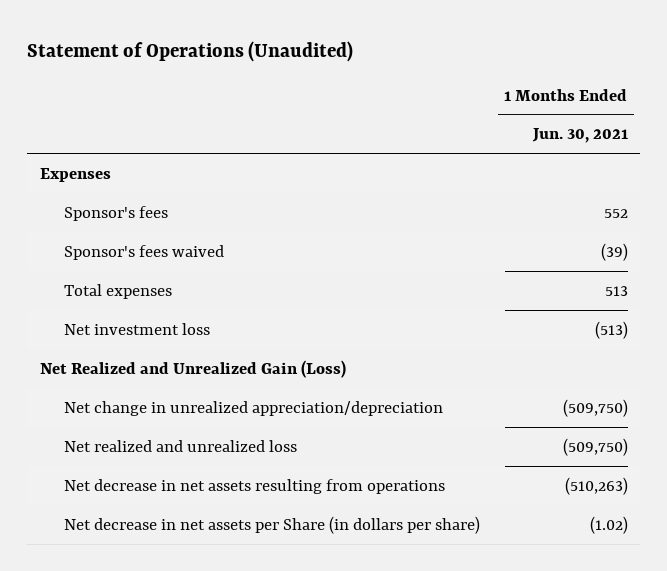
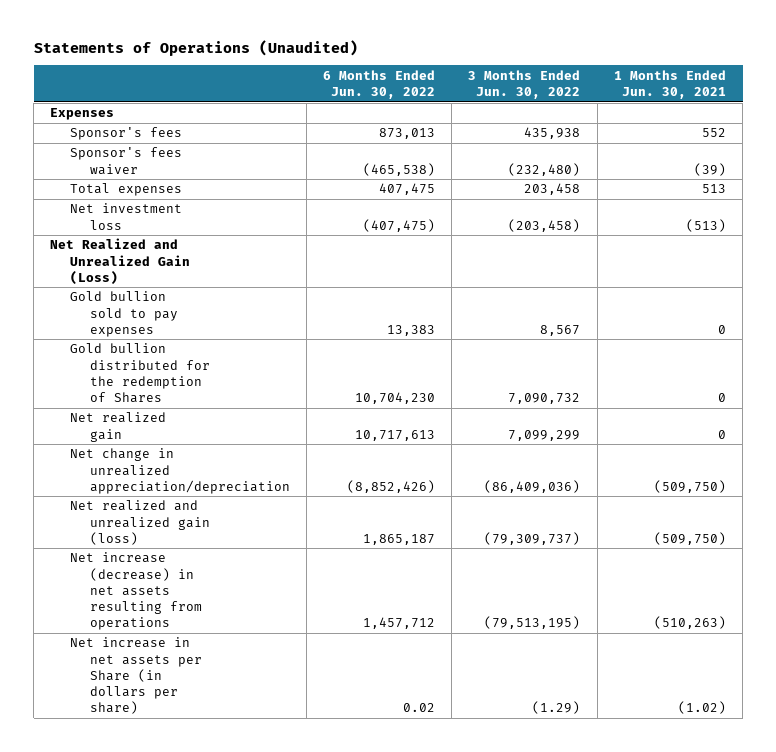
- Statement of Operations (Unaudited)
+ Statements of Operations (Unaudited)
- | 1 Months Ended Jun. 30, 2021
+ | 6 Months Ended Jun. 30, 2022 | 3 Months Ended Jun. 30, 2022 | 1 Months Ended Jun. 30, 2021
- Sponsor's fees waived | (39)
+ Sponsor's fees waiver | (465,538) | (232,480) | (39)
+ Gold bullion sold to pay expenses | 13,383 | 8,567 | 0
+ Gold bullion distributed for the redemption of Shares | 10,704,230 | 7,090,732 | 0
+ Net realized gain | 10,717,613 | 7,099,299 | 0
- Net realized and unrealized loss | (509,750)
- Net decrease in net assets resulting from operations | (510,263)
- Net decrease in net assets per Share (in dollars per share) | (1.02)
+ Net realized and unrealized gain (loss) | 1,865,187 | (79,309,737) | (509,750)
+ Net increase (decrease) in net assets resulting from operations | 1,457,712 | (79,513,195) | (510,263)
+ Net increase in net assets per Share (in dollars per share) | 0.02 | (1.29) | (1.02)

